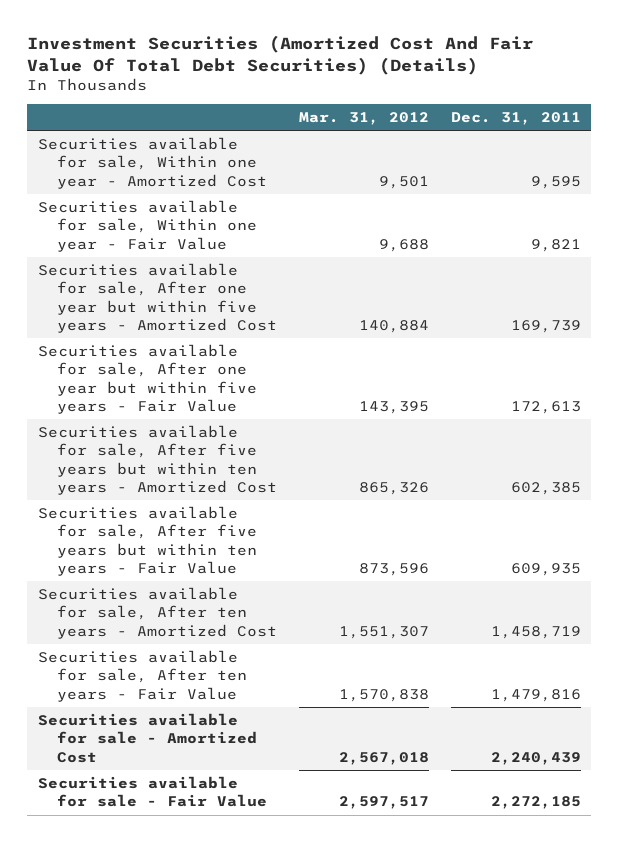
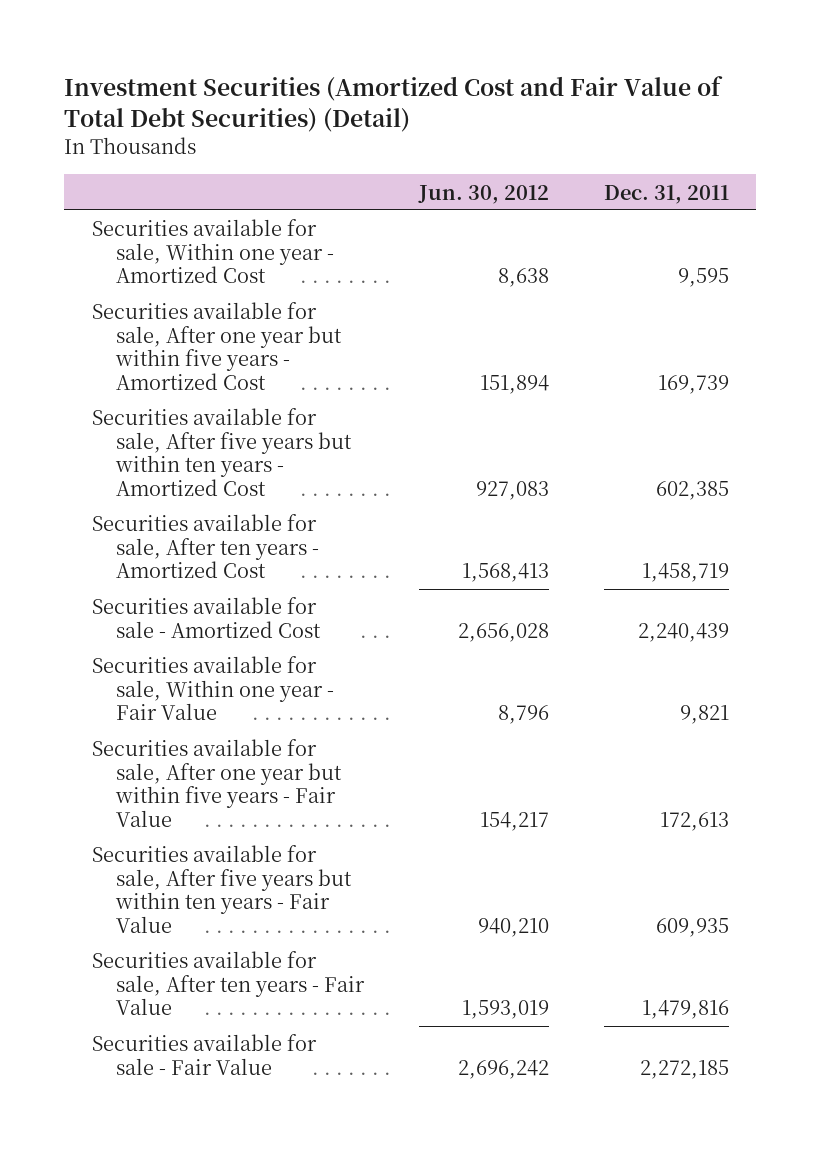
- Investment Securities (Amortized Cost And Fair Value Of Total Debt Securities) (Details)
+ Investment Securities (Amortized Cost and Fair Value of Total Debt Securities) (Detail)
- | Mar. 31, 2012 | Dec. 31, 2011
+ | Jun. 30, 2012 | Dec. 31, 2011
moved down: Securities available for sale, Within one year - Fair Value | 8,796 | 9,821
moved down: Securities available for sale, After one year but within five years - Fair Value | 154,217 | 172,613
moved down: Securities available for sale, After five years but within ten years - Fair Value | 940,210 | 609,935
moved down: Securities available for sale, After ten years - Fair Value | 1,593,019 | 1,479,816

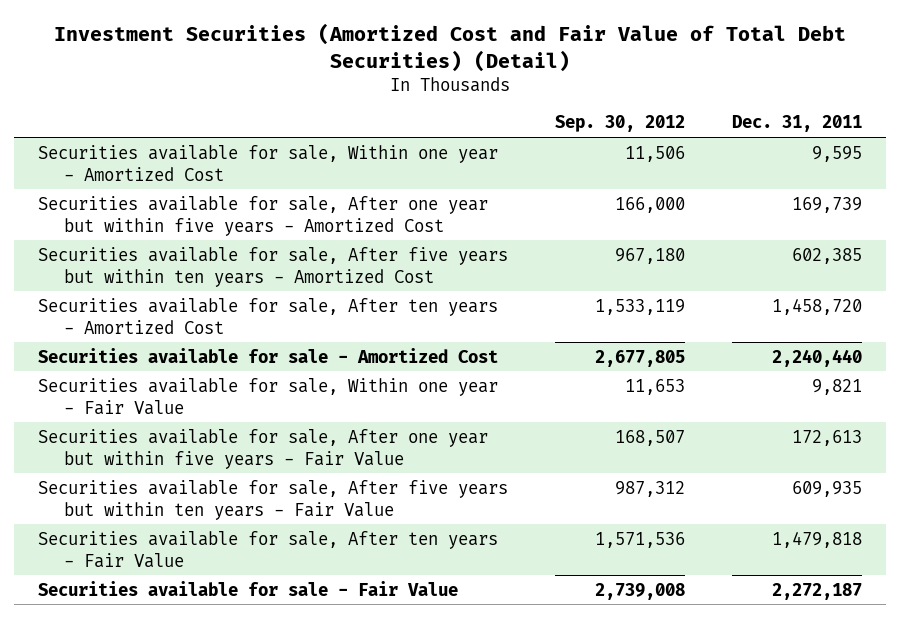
- | Jun. 30, 2012 | Dec. 31, 2011
+ | Sep. 30, 2012 | Dec. 31, 2011
- Securities available for sale, After ten years - Amortized Cost | 1,568,413 | 1,458,719
- Securities available for sale - Amortized Cost | 2,656,028 | 2,240,439
+ Securities available for sale, After ten years - Amortized Cost | 1,533,119 | 1,458,720
+ Securities available for sale - Amortized Cost | 2,677,805 | 2,240,440
- Securities available for sale, After ten years - Fair Value | 1,593,019 | 1,479,816
- Securities available for sale - Fair Value | 2,696,242 | 2,272,185
+ Securities available for sale, After ten years - Fair Value | 1,571,536 | 1,479,818
+ Securities available for sale - Fair Value | 2,739,008 | 2,272,187

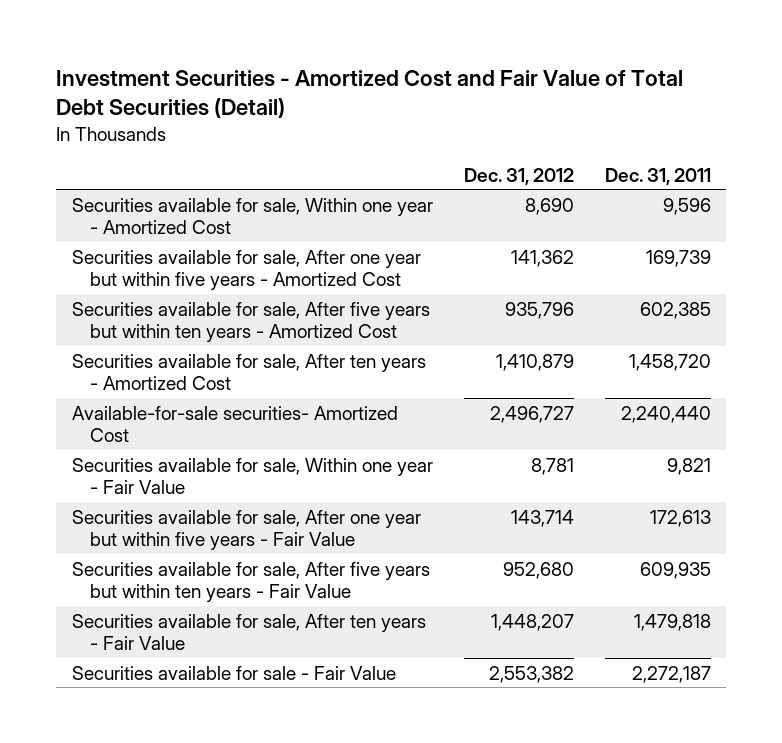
- Investment Securities (Amortized Cost and Fair Value of Total Debt Securities) (Detail)
+ Investment Securities - Amortized Cost and Fair Value of Total Debt Securities (Detail)
- | Sep. 30, 2012 | Dec. 31, 2011
+ | Dec. 31, 2012 | Dec. 31, 2011
- Securities available for sale, Within one year - Amortized Cost | 11,506 | 9,595
+ Securities available for sale, Within one year - Amortized Cost | 8,690 | 9,596
- Securities available for sale - Amortized Cost | 2,677,805 | 2,240,440
+ Available-for-sale securities- Amortized Cost | 2,496,727 | 2,240,440

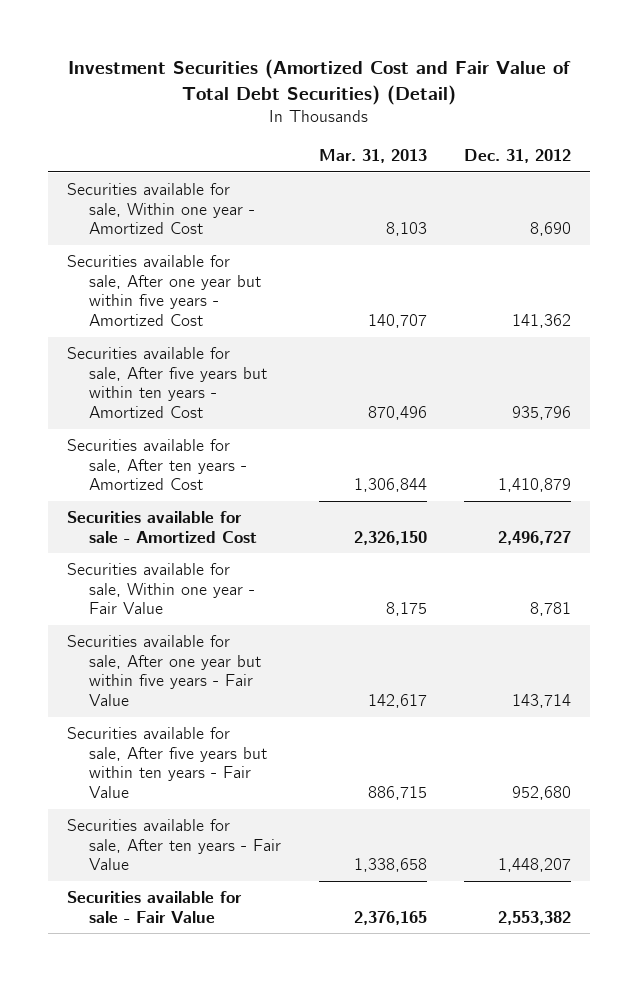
- Investment Securities - Amortized Cost and Fair Value of Total Debt Securities (Detail)
+ Investment Securities (Amortized Cost and Fair Value of Total Debt Securities) (Detail)
- | Dec. 31, 2012 | Dec. 31, 2011
+ | Mar. 31, 2013 | Dec. 31, 2012
- Available-for-sale securities- Amortized Cost | 2,496,727 | 2,240,440
+ Securities available for sale - Amortized Cost | 2,326,150 | 2,496,727

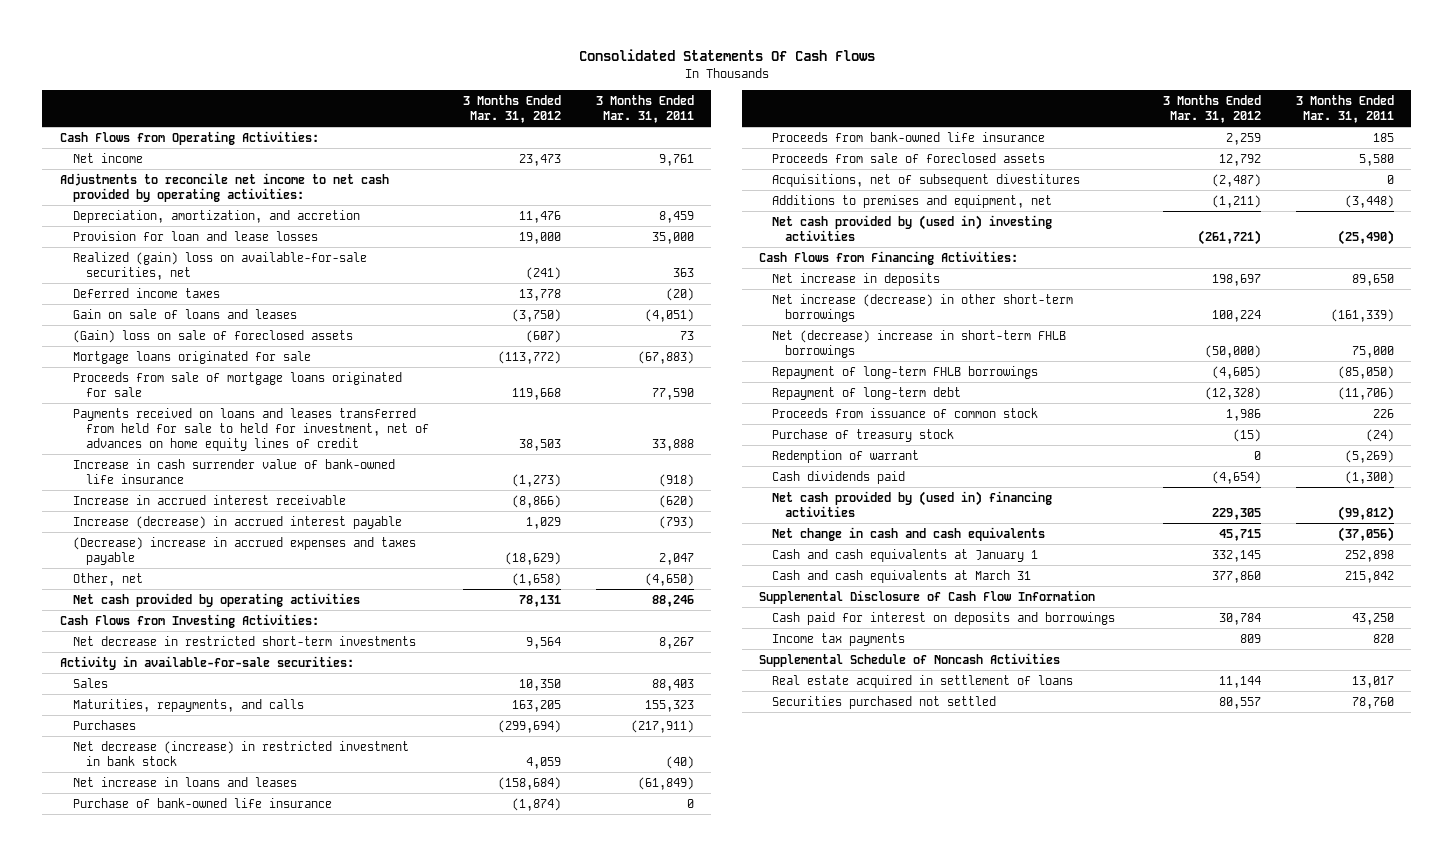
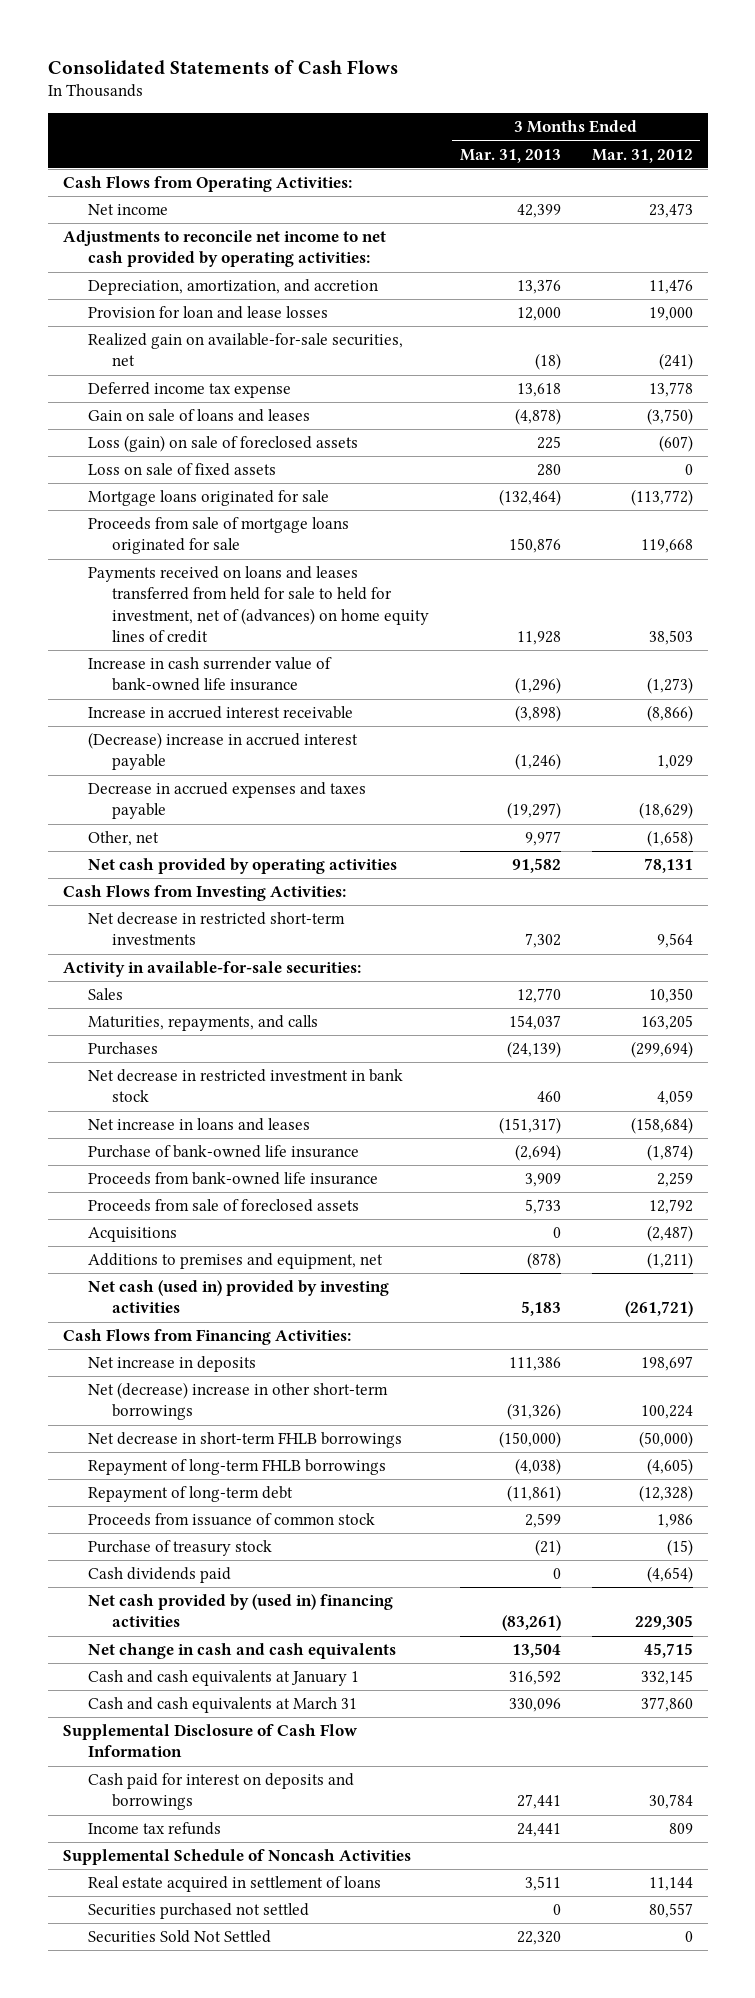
- Consolidated Statements Of Cash Flows
+ Consolidated Statements of Cash Flows
- | 3 Months Ended Mar. 31, 2012 | 3 Months Ended Mar. 31, 2011
+ | 3 Months Ended Mar. 31, 2013 | 3 Months Ended Mar. 31, 2012
- Realized (gain) loss on available-for-sale securities, net | (241) | 363
- Deferred income taxes | 13,778 | (20)
+ Realized gain on available-for-sale securities, net | (18) | (241)
+ Deferred income tax expense | 13,618 | 13,778
- (Gain) loss on sale of foreclosed assets | (607) | 73
+ Loss (gain) on sale of foreclosed assets | 225 | (607)
+ Loss on sale of fixed assets | 280 | 0
- Payments received on loans and leases transferred from held for sale to held for investment, net of advances on home equity lines of credit | 38,503 | 33,888
+ Payments received on loans and leases transferred from held for sale to held for investment, net of (advances) on home equity lines of credit | 11,928 | 38,503
- Increase (decrease) in accrued interest payable | 1,029 | (793)
- (Decrease) increase in accrued expenses and taxes payable | (18,629) | 2,047
+ (Decrease) increase in accrued interest payable | (1,246) | 1,029
+ Decrease in accrued expenses and taxes payable | (19,297) | (18,629)
- Net decrease (increase) in restricted investment in bank stock | 4,059 | (40)
+ Net decrease in restricted investment in bank stock | 460 | 4,059
- Acquisitions, net of subsequent divestitures | (2,487) | 0
+ Acquisitions | 0 | (2,487)
- Net cash provided by (used in) investing activities | (261,721) | (25,490)
+ Net cash (used in) provided by investing activities | 5,183 | (261,721)
- Net increase (decrease) in other short-term borrowings | 100,224 | (161,339)
- Net (decrease) increase in short-term FHLB borrowings | (50,000) | 75,000
+ Net (decrease) increase in other short-term borrowings | (31,326) | 100,224
+ Net decrease in short-term FHLB borrowings | (150,000) | (50,000)
- Redemption of warrant | 0 | (5,269)
- Income tax payments | 809 | 820
+ Income tax refunds | 24,441 | 809
+ Securities Sold Not Settled | 22,320 | 0

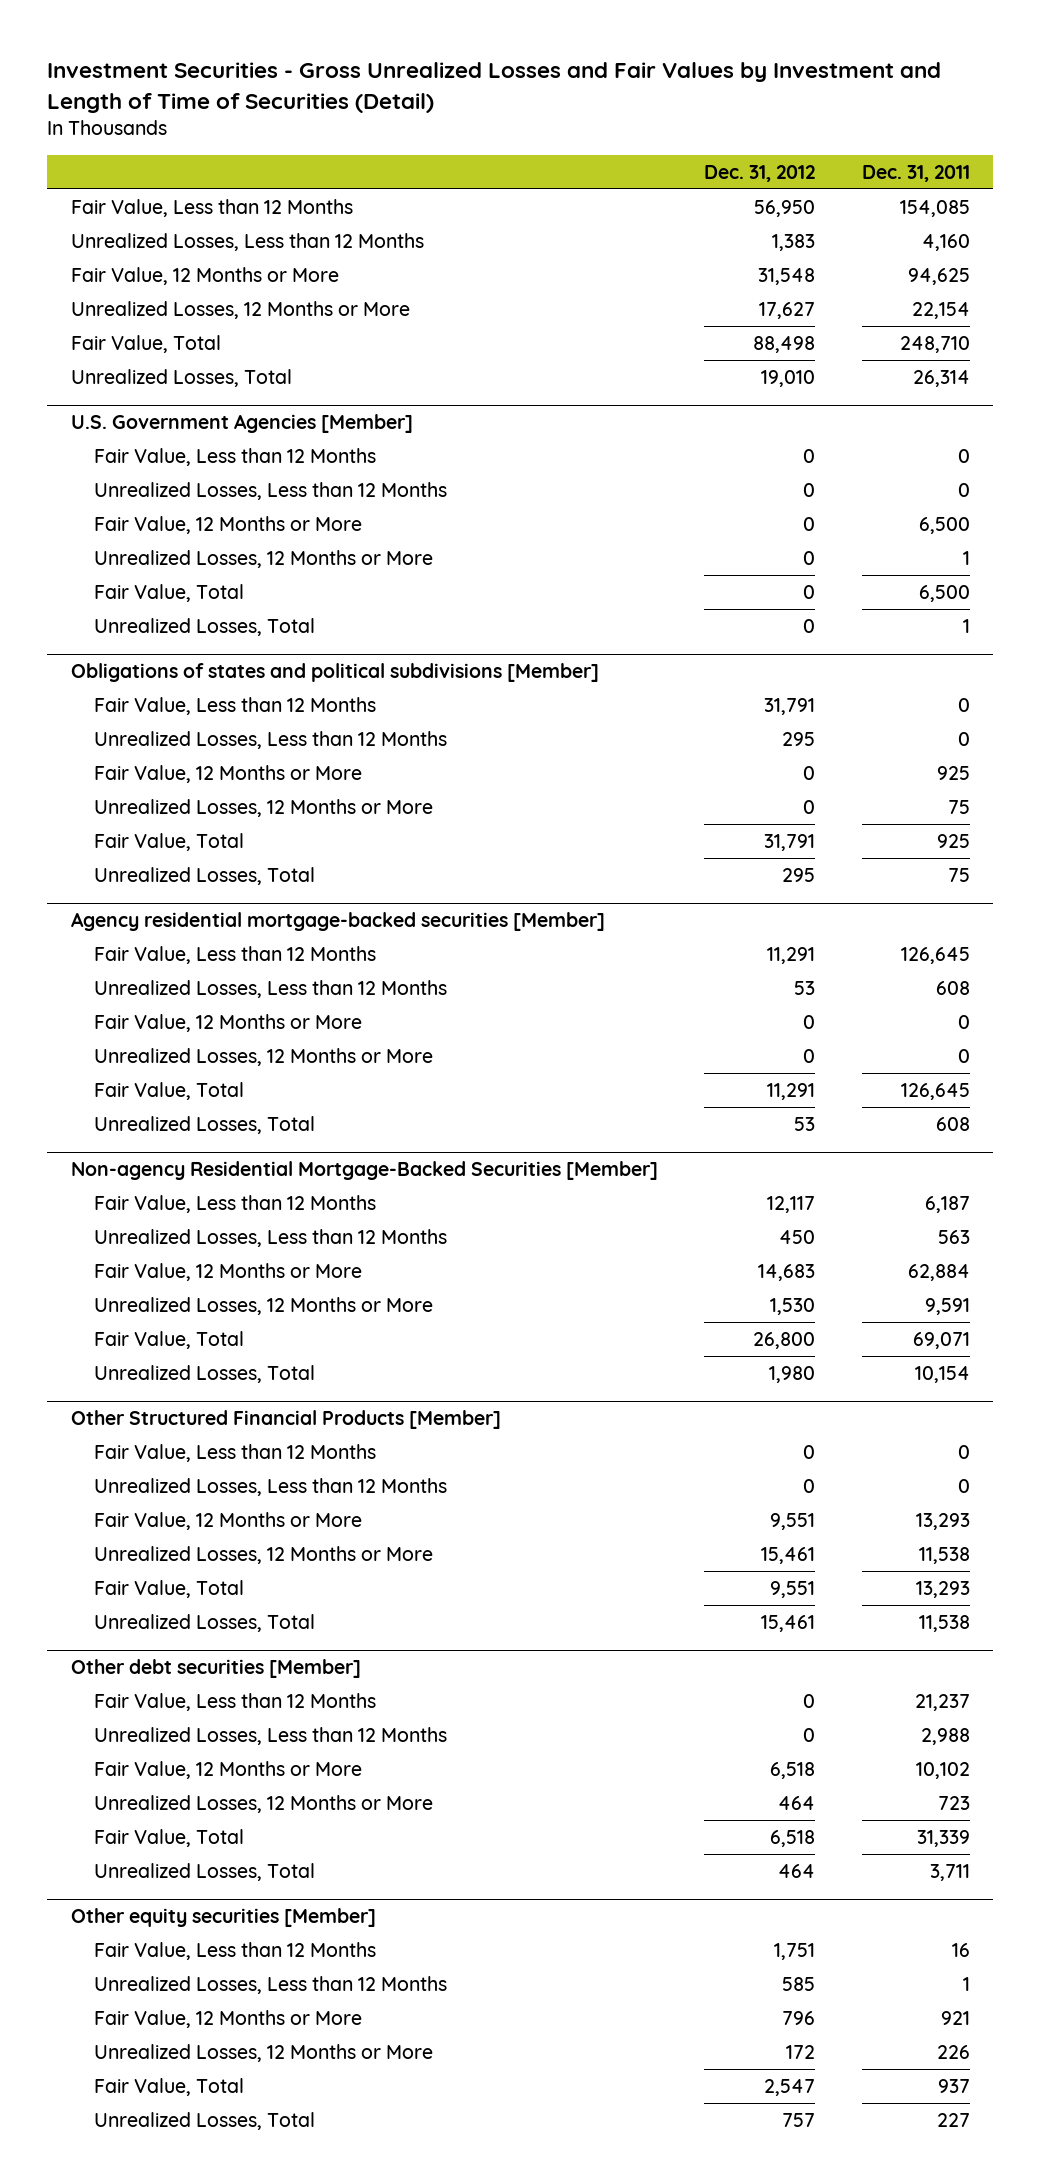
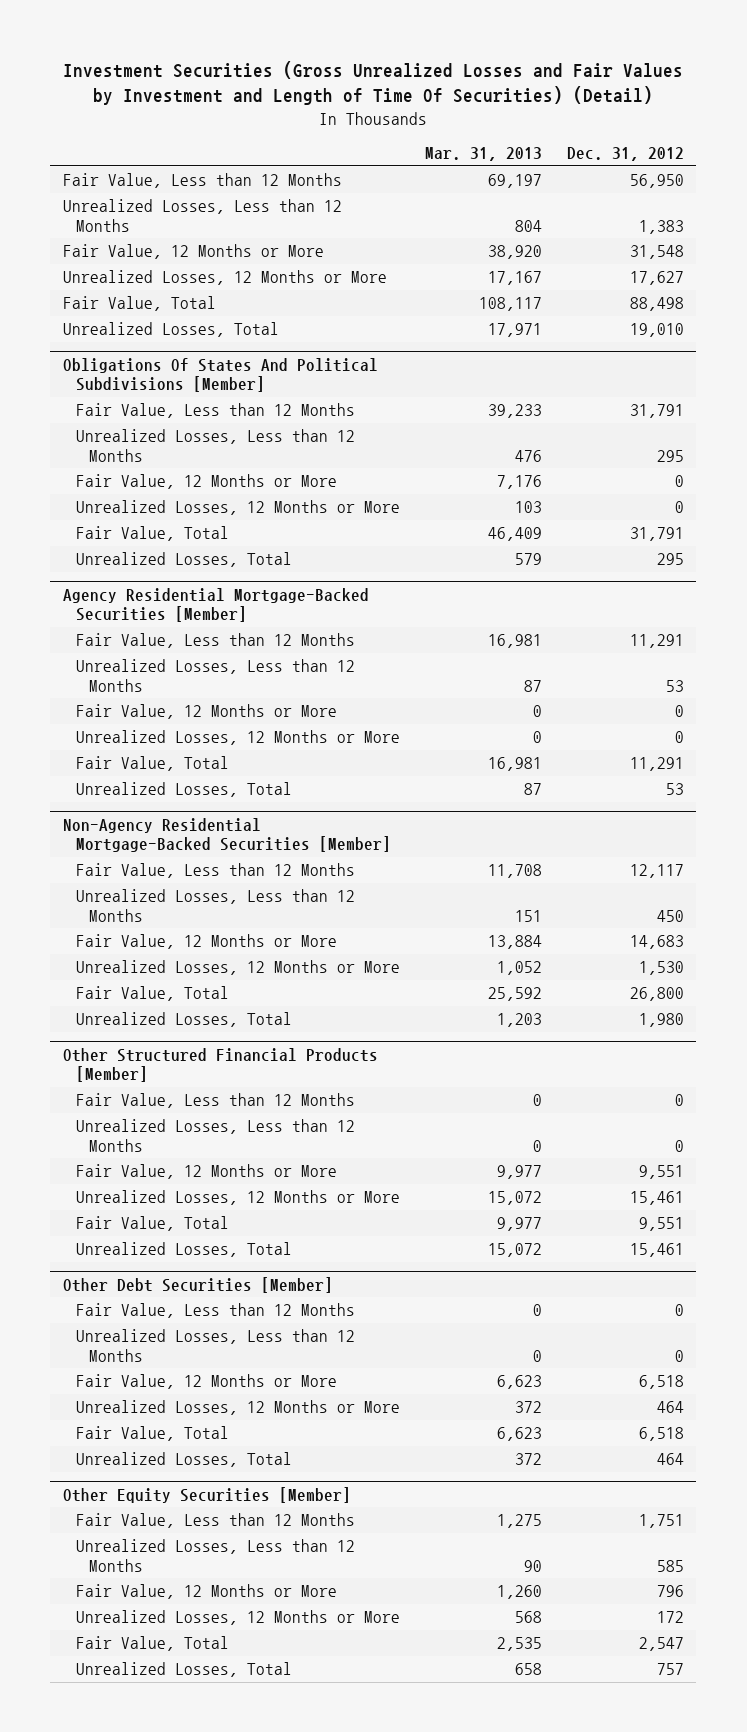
- Investment Securities - Gross Unrealized Losses and Fair Values by Investment and Length of Time of Securities (Detail)
+ Investment Securities (Gross Unrealized Losses and Fair Values by Investment and Length of Time Of Securities) (Detail)
- | Dec. 31, 2012 | Dec. 31, 2011
+ | Mar. 31, 2013 | Dec. 31, 2012
- U.S. Government Agencies [Member]
- Fair Value, Less than 12 Months | 0 | 0
- Unrealized Losses, Less than 12 Months | 0 | 0
- Fair Value, 12 Months or More | 0 | 6,500
- Unrealized Losses, 12 Months or More | 0 | 1
- Fair Value, Total | 0 | 6,500
- Unrealized Losses, Total | 0 | 1
- Obligations of states and political subdivisions [Member]
+ Obligations Of States And Political Subdivisions [Member]
- Agency residential mortgage-backed securities [Member]
+ Agency Residential Mortgage-Backed Securities [Member]
- Non-agency Residential Mortgage-Backed Securities [Member]
+ Non-Agency Residential Mortgage-Backed Securities [Member]
- Other debt securities [Member]
+ Other Debt Securities [Member]
- Other equity securities [Member]
+ Other Equity Securities [Member]

